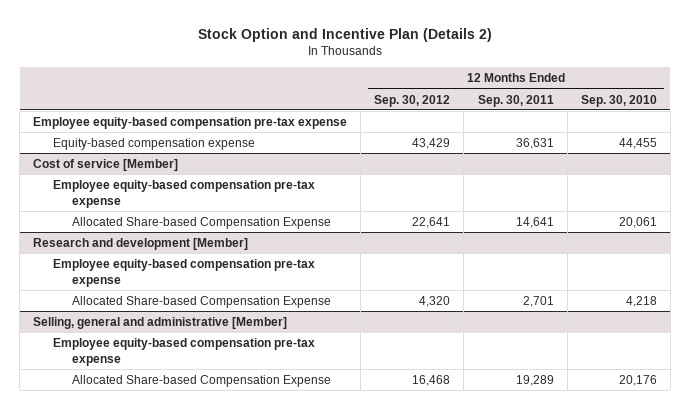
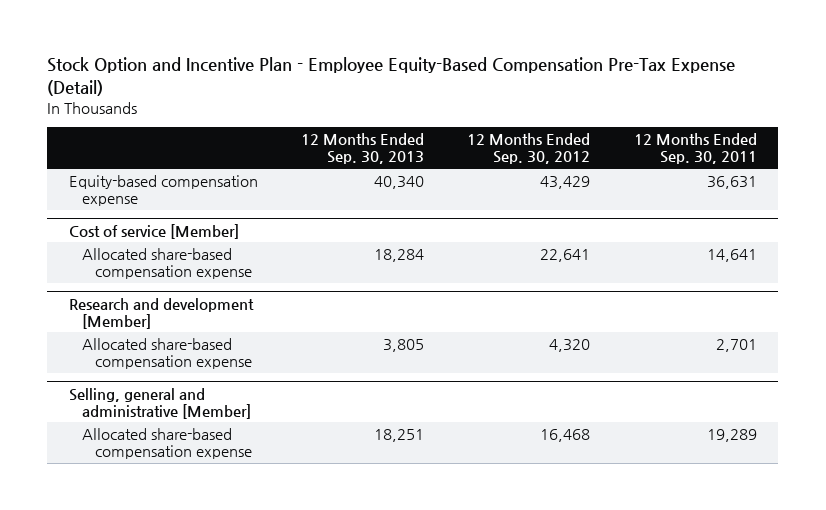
- Stock Option and Incentive Plan (Details 2)
+ Stock Option and Incentive Plan - Employee Equity-Based Compensation Pre-Tax Expense (Detail)
- | 12 Months Ended Sep. 30, 2012 | 12 Months Ended Sep. 30, 2011 | 12 Months Ended Sep. 30, 2010
+ | 12 Months Ended Sep. 30, 2013 | 12 Months Ended Sep. 30, 2012 | 12 Months Ended Sep. 30, 2011
- Employee equity-based compensation pre-tax expense
@ Cost of service [Member]
- Employee equity-based compensation pre-tax expense
- Allocated Share-based Compensation Expense | 22,641 | 14,641 | 20,061
+ Allocated share-based compensation expense | 18,284 | 22,641 | 14,641
@ Research and development [Member]
- Employee equity-based compensation pre-tax expense
- Allocated Share-based Compensation Expense | 4,320 | 2,701 | 4,218
+ Allocated share-based compensation expense | 3,805 | 4,320 | 2,701
@ Selling, general and administrative [Member]
- Employee equity-based compensation pre-tax expense
- Allocated Share-based Compensation Expense | 16,468 | 19,289 | 20,176
+ Allocated share-based compensation expense | 18,251 | 16,468 | 19,289

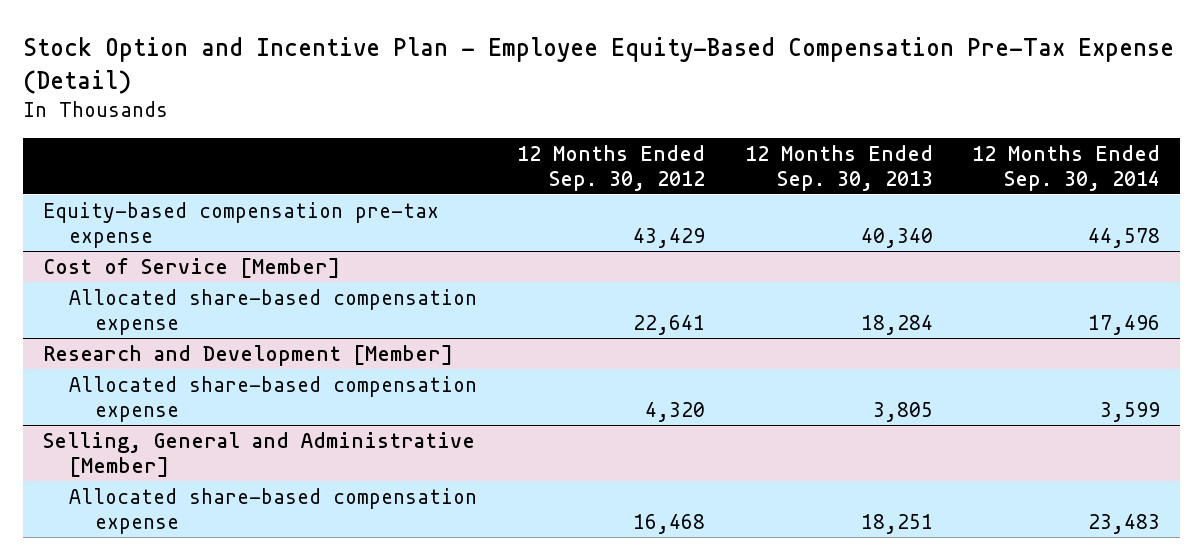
- | 12 Months Ended Sep. 30, 2013 | 12 Months Ended Sep. 30, 2012 | 12 Months Ended Sep. 30, 2011
+ | 12 Months Ended Sep. 30, 2012 | 12 Months Ended Sep. 30, 2013 | 12 Months Ended Sep. 30, 2014
- Equity-based compensation expense | 40,340 | 43,429 | 36,631
- Cost of service [Member]
+ Equity-based compensation pre-tax expense | 43,429 | 40,340 | 44,578
+ Cost of Service [Member]
- Research and development [Member]
+ Research and Development [Member]
- Selling, general and administrative [Member]
+ Selling, General and Administrative [Member]

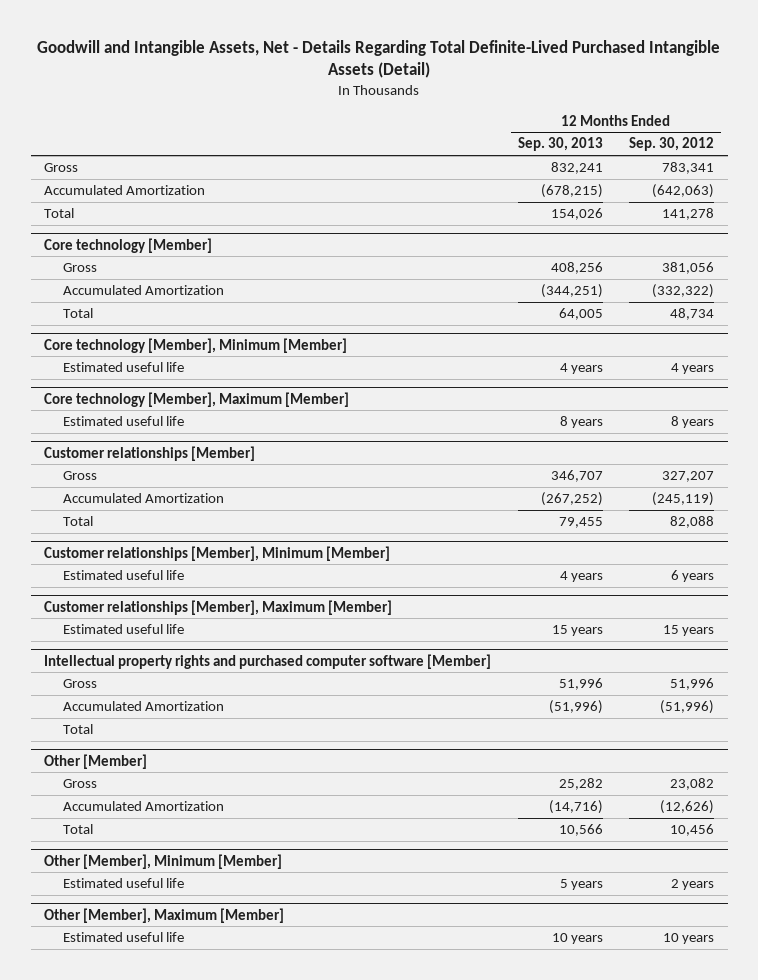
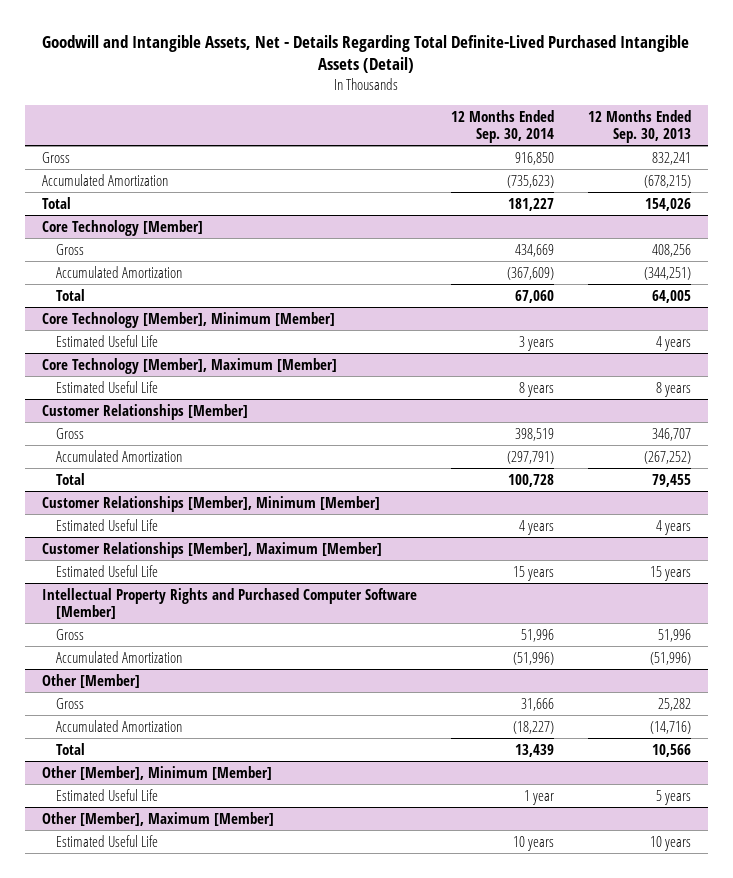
- | 12 Months Ended Sep. 30, 2013 | 12 Months Ended Sep. 30, 2012
+ | 12 Months Ended Sep. 30, 2014 | 12 Months Ended Sep. 30, 2013
- Core technology [Member]
+ Core Technology [Member]
- Core technology [Member], Minimum [Member]
- Estimated useful life | 4 years | 4 years
- Core technology [Member], Maximum [Member]
- Estimated useful life | 8 years | 8 years
- Customer relationships [Member]
+ Core Technology [Member], Minimum [Member]
+ Estimated Useful Life | 3 years | 4 years
+ Core Technology [Member], Maximum [Member]
+ Estimated Useful Life | 8 years | 8 years
+ Customer Relationships [Member]
- Customer relationships [Member], Minimum [Member]
- Estimated useful life | 4 years | 6 years
- Customer relationships [Member], Maximum [Member]
- Estimated useful life | 15 years | 15 years
- Intellectual property rights and purchased computer software [Member]
+ Customer Relationships [Member], Minimum [Member]
+ Estimated Useful Life | 4 years | 4 years
+ Customer Relationships [Member], Maximum [Member]
+ Estimated Useful Life | 15 years | 15 years
+ Intellectual Property Rights and Purchased Computer Software [Member]
- Total
@ Other [Member], Minimum [Member]
- Estimated useful life | 5 years | 2 years
+ Estimated Useful Life | 1 year | 5 years
@ Other [Member], Maximum [Member]
- Estimated useful life | 10 years | 10 years
+ Estimated Useful Life | 10 years | 10 years

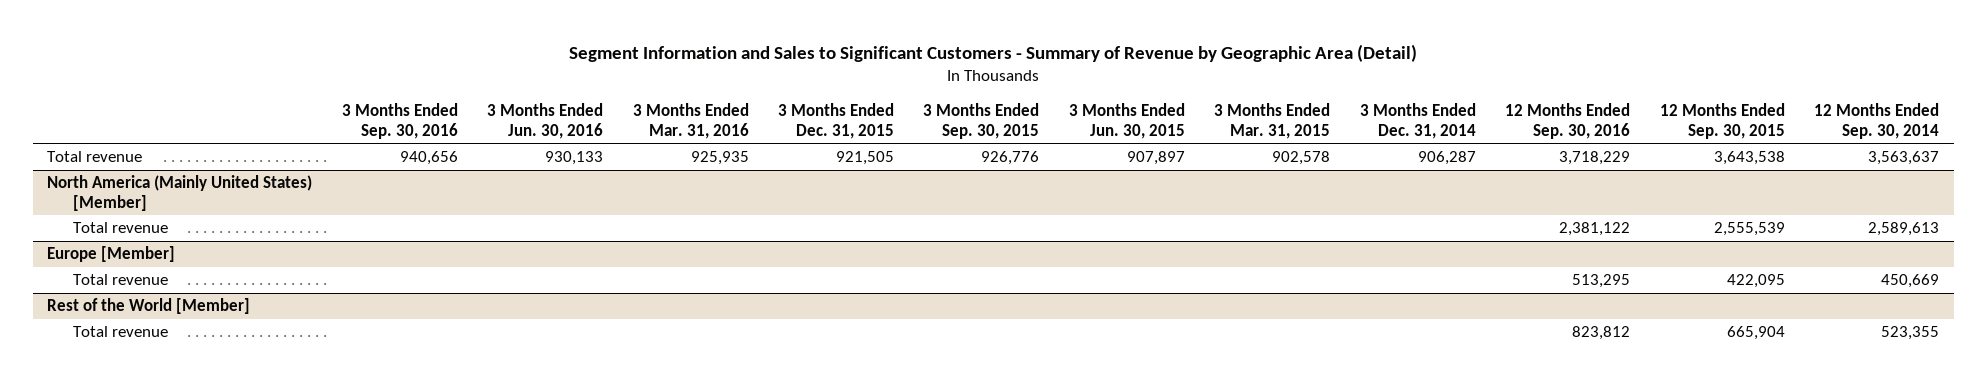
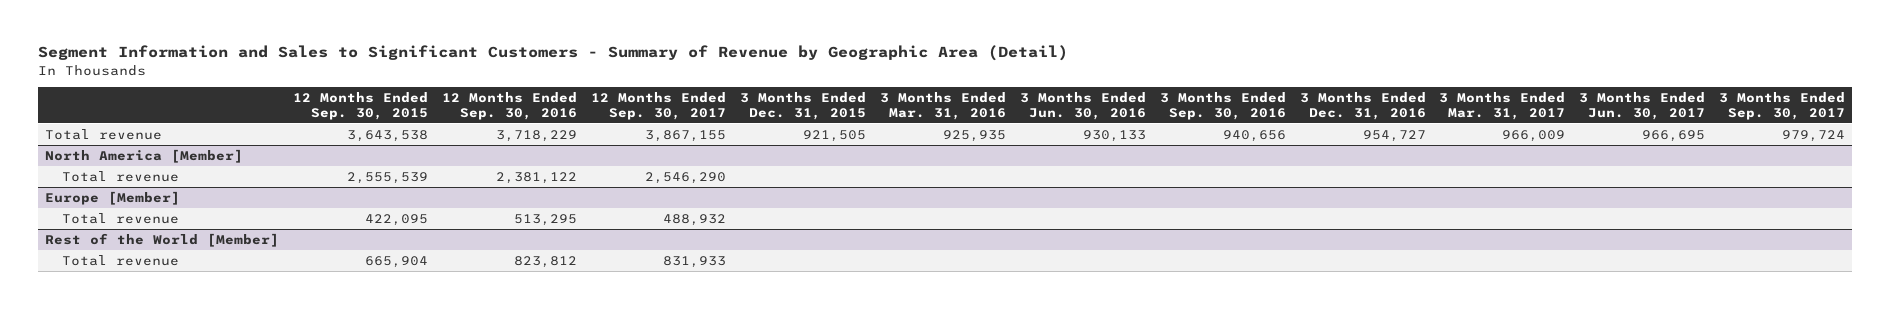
- | 3 Months Ended Sep. 30, 2016 | 3 Months Ended Jun. 30, 2016 | 3 Months Ended Mar. 31, 2016 | 3 Months Ended Dec. 31, 2015 | 3 Months Ended Sep. 30, 2015 | 3 Months Ended Jun. 30, 2015 | 3 Months Ended Mar. 31, 2015 | 3 Months Ended Dec. 31, 2014 | 12 Months Ended Sep. 30, 2016 | 12 Months Ended Sep. 30, 2015 | 12 Months Ended Sep. 30, 2014
+ | 12 Months Ended Sep. 30, 2015 | 12 Months Ended Sep. 30, 2016 | 12 Months Ended Sep. 30, 2017 | 3 Months Ended Dec. 31, 2015 | 3 Months Ended Mar. 31, 2016 | 3 Months Ended Jun. 30, 2016 | 3 Months Ended Sep. 30, 2016 | 3 Months Ended Dec. 31, 2016 | 3 Months Ended Mar. 31, 2017 | 3 Months Ended Jun. 30, 2017 | 3 Months Ended Sep. 30, 2017
- North America (Mainly United States) [Member]
+ North America [Member]

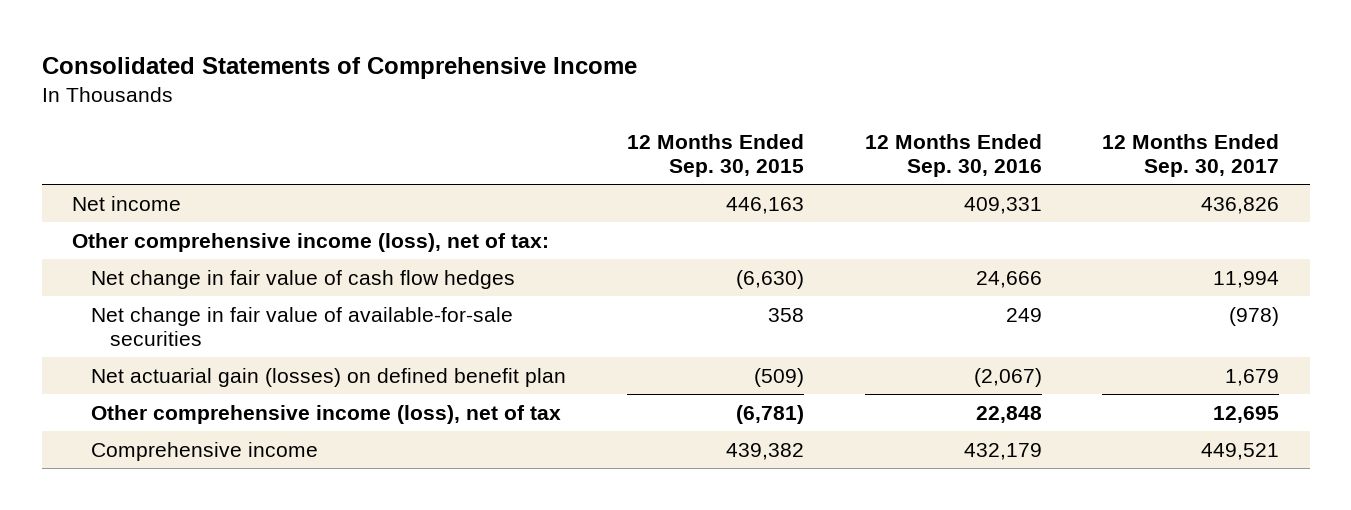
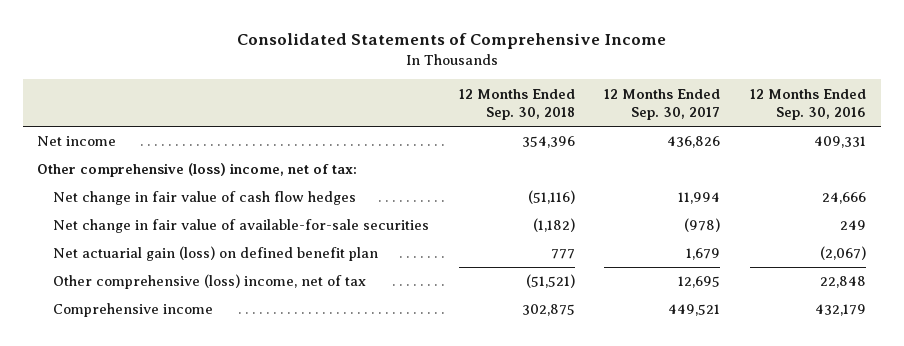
- | 12 Months Ended Sep. 30, 2015 | 12 Months Ended Sep. 30, 2016 | 12 Months Ended Sep. 30, 2017
+ | 12 Months Ended Sep. 30, 2018 | 12 Months Ended Sep. 30, 2017 | 12 Months Ended Sep. 30, 2016
- Other comprehensive income (loss), net of tax:
+ Other comprehensive (loss) income, net of tax:
- Net actuarial gain (losses) on defined benefit plan | (509) | (2,067) | 1,679
- Other comprehensive income (loss), net of tax | (6,781) | 22,848 | 12,695
+ Net actuarial gain (loss) on defined benefit plan | 777 | 1,679 | (2,067)
+ Other comprehensive (loss) income, net of tax | (51,521) | 12,695 | 22,848

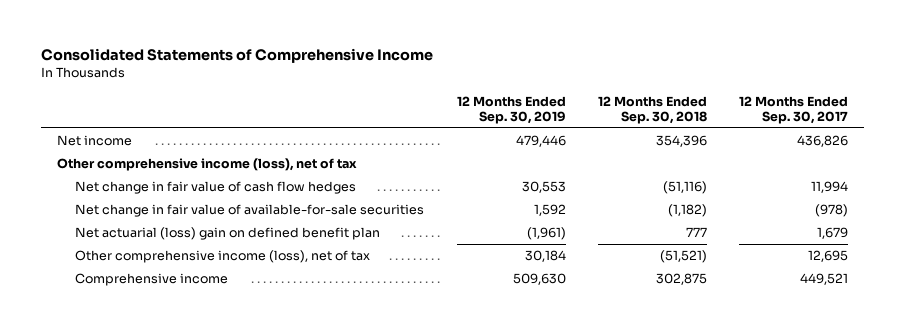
- | 12 Months Ended Sep. 30, 2018 | 12 Months Ended Sep. 30, 2017 | 12 Months Ended Sep. 30, 2016
+ | 12 Months Ended Sep. 30, 2019 | 12 Months Ended Sep. 30, 2018 | 12 Months Ended Sep. 30, 2017
- Other comprehensive (loss) income, net of tax:
+ Other comprehensive income (loss), net of tax
- Net actuarial gain (loss) on defined benefit plan | 777 | 1,679 | (2,067)
- Other comprehensive (loss) income, net of tax | (51,521) | 12,695 | 22,848
+ Net actuarial (loss) gain on defined benefit plan | (1,961) | 777 | 1,679
+ Other comprehensive income (loss), net of tax | 30,184 | (51,521) | 12,695

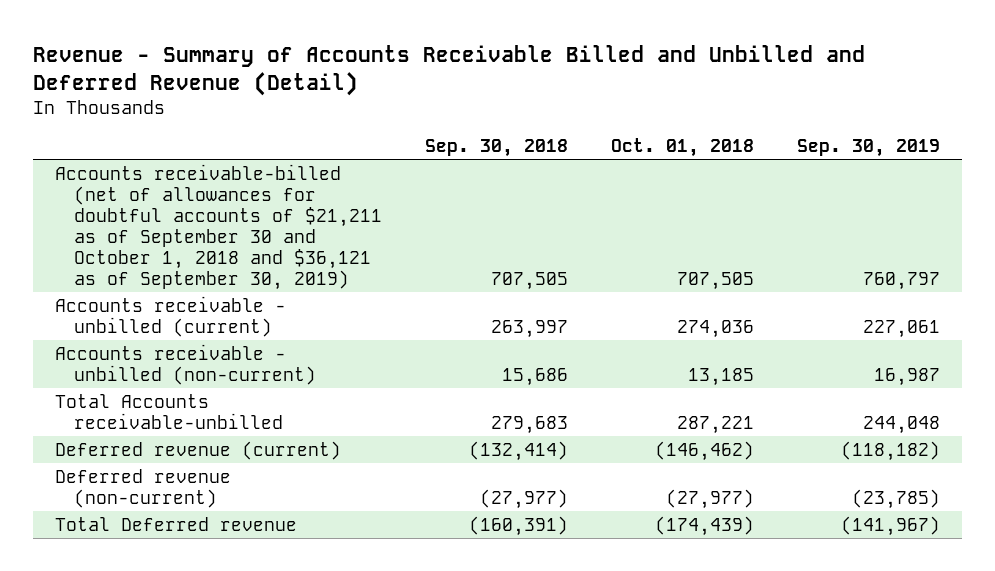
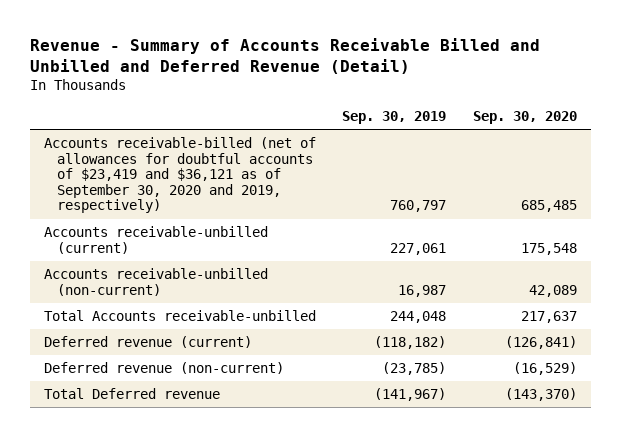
- | Sep. 30, 2018 | Oct. 01, 2018 | Sep. 30, 2019
+ | Sep. 30, 2019 | Sep. 30, 2020
- Accounts receivable-billed (net of allowances for doubtful accounts of $21,211 as of September 30 and October 1, 2018 and $36,121 as of September 30, 2019) | 707,505 | 707,505 | 760,797
- Accounts receivable - unbilled (current) | 263,997 | 274,036 | 227,061
- Accounts receivable - unbilled (non-current) | 15,686 | 13,185 | 16,987
+ Accounts receivable-billed (net of allowances for doubtful accounts of $23,419 and $36,121 as of September 30, 2020 and 2019, respectively) | 760,797 | 685,485
+ Accounts receivable-unbilled (current) | 227,061 | 175,548
+ Accounts receivable-unbilled (non-current) | 16,987 | 42,089

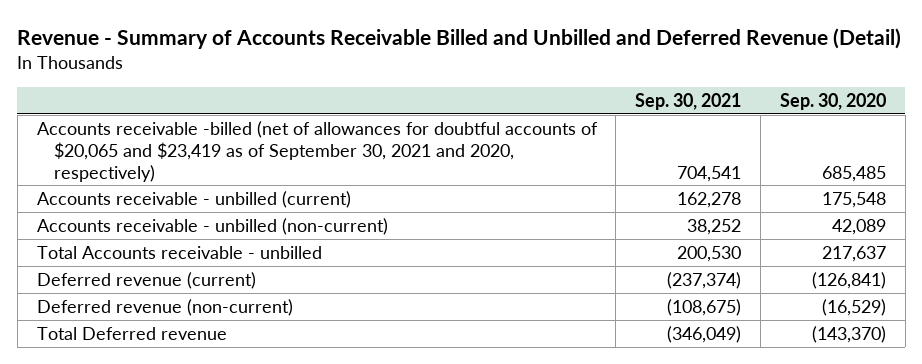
- | Sep. 30, 2019 | Sep. 30, 2020
+ | Sep. 30, 2021 | Sep. 30, 2020
- Accounts receivable-billed (net of allowances for doubtful accounts of $23,419 and $36,121 as of September 30, 2020 and 2019, respectively) | 760,797 | 685,485
- Accounts receivable-unbilled (current) | 227,061 | 175,548
- Accounts receivable-unbilled (non-current) | 16,987 | 42,089
- Total Accounts receivable-unbilled | 244,048 | 217,637
+ Accounts receivable -billed (net of allowances for doubtful accounts of $20,065 and $23,419 as of September 30, 2021 and 2020, respectively) | 704,541 | 685,485
+ Accounts receivable - unbilled (current) | 162,278 | 175,548
+ Accounts receivable - unbilled (non-current) | 38,252 | 42,089
+ Total Accounts receivable - unbilled | 200,530 | 217,637

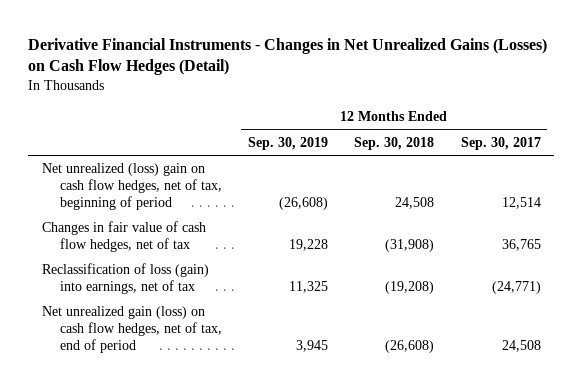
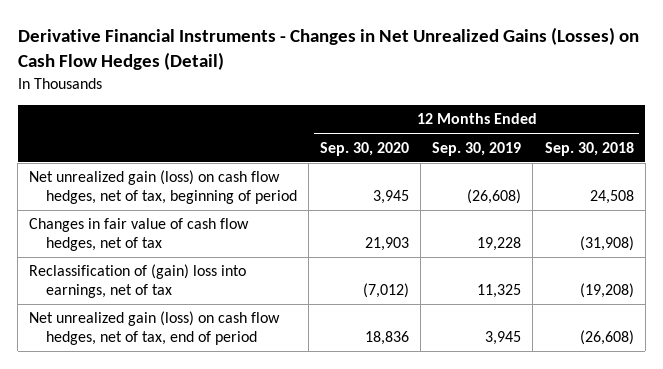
- | 12 Months Ended Sep. 30, 2019 | 12 Months Ended Sep. 30, 2018 | 12 Months Ended Sep. 30, 2017
+ | 12 Months Ended Sep. 30, 2020 | 12 Months Ended Sep. 30, 2019 | 12 Months Ended Sep. 30, 2018
- Net unrealized (loss) gain on cash flow hedges, net of tax, beginning of period | (26,608) | 24,508 | 12,514
+ Net unrealized gain (loss) on cash flow hedges, net of tax, beginning of period | 3,945 | (26,608) | 24,508
- Reclassification of loss (gain) into earnings, net of tax | 11,325 | (19,208) | (24,771)
+ Reclassification of (gain) loss into earnings, net of tax | (7,012) | 11,325 | (19,208)

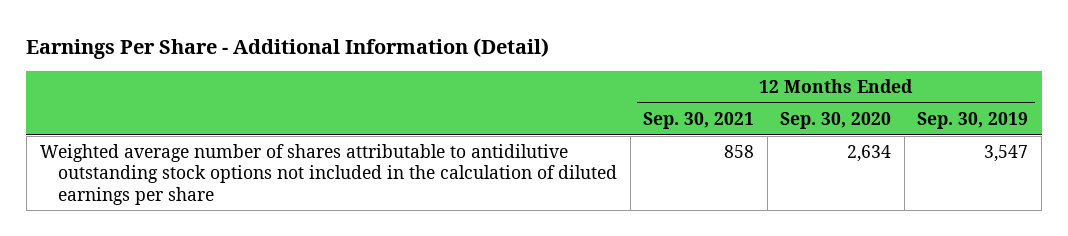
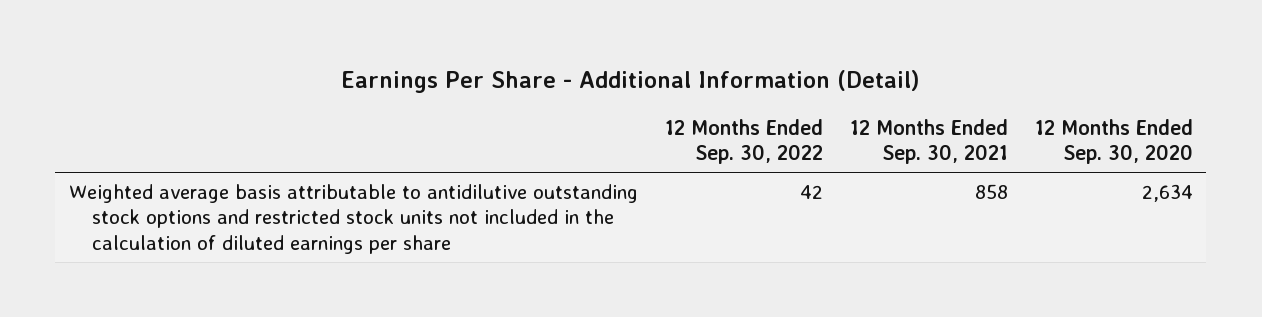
- | 12 Months Ended Sep. 30, 2021 | 12 Months Ended Sep. 30, 2020 | 12 Months Ended Sep. 30, 2019
+ | 12 Months Ended Sep. 30, 2022 | 12 Months Ended Sep. 30, 2021 | 12 Months Ended Sep. 30, 2020
- Weighted average number of shares attributable to antidilutive outstanding stock options not included in the calculation of diluted earnings per share | 858 | 2,634 | 3,547
+ Weighted average basis attributable to antidilutive outstanding stock options and restricted stock units not included in the calculation of diluted earnings per share | 42 | 858 | 2,634

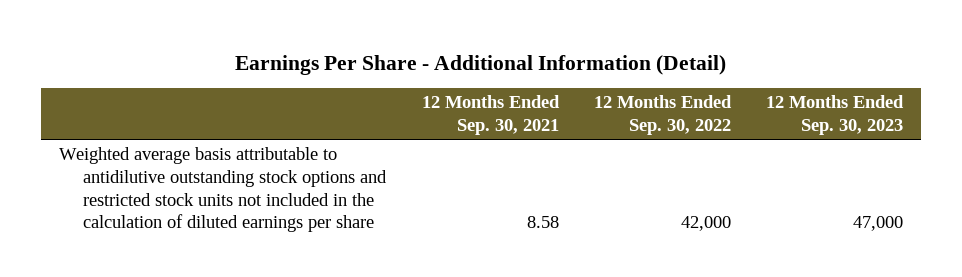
- | 12 Months Ended Sep. 30, 2022 | 12 Months Ended Sep. 30, 2021 | 12 Months Ended Sep. 30, 2020
+ | 12 Months Ended Sep. 30, 2021 | 12 Months Ended Sep. 30, 2022 | 12 Months Ended Sep. 30, 2023
- Weighted average basis attributable to antidilutive outstanding stock options and restricted stock units not included in the calculation of diluted earnings per share | 42 | 858 | 2,634
+ Weighted average basis attributable to antidilutive outstanding stock options and restricted stock units not included in the calculation of diluted earnings per share | 8.58 | 42,000 | 47,000

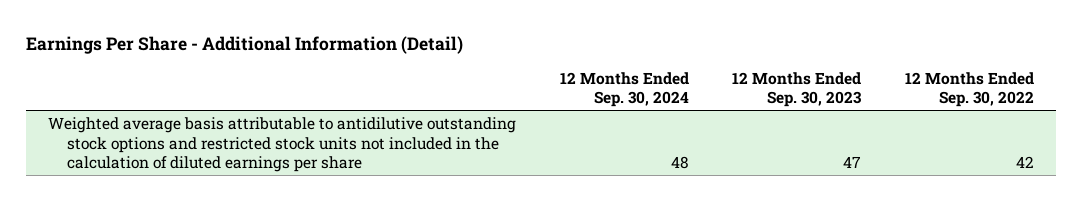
- | 12 Months Ended Sep. 30, 2021 | 12 Months Ended Sep. 30, 2022 | 12 Months Ended Sep. 30, 2023
+ | 12 Months Ended Sep. 30, 2024 | 12 Months Ended Sep. 30, 2023 | 12 Months Ended Sep. 30, 2022
- Weighted average basis attributable to antidilutive outstanding stock options and restricted stock units not included in the calculation of diluted earnings per share | 8.58 | 42,000 | 47,000
+ Weighted average basis attributable to antidilutive outstanding stock options and restricted stock units not included in the calculation of diluted earnings per share | 48 | 47 | 42

